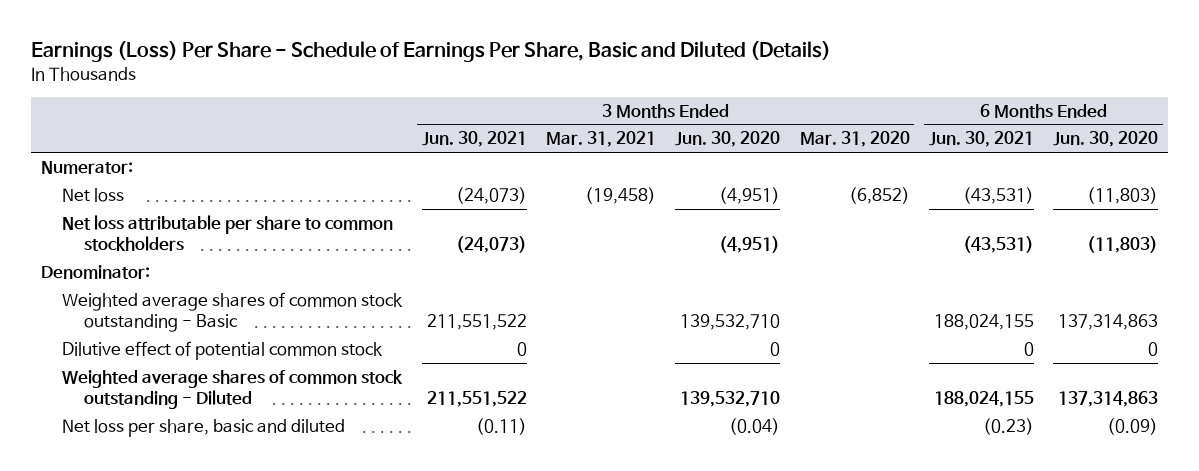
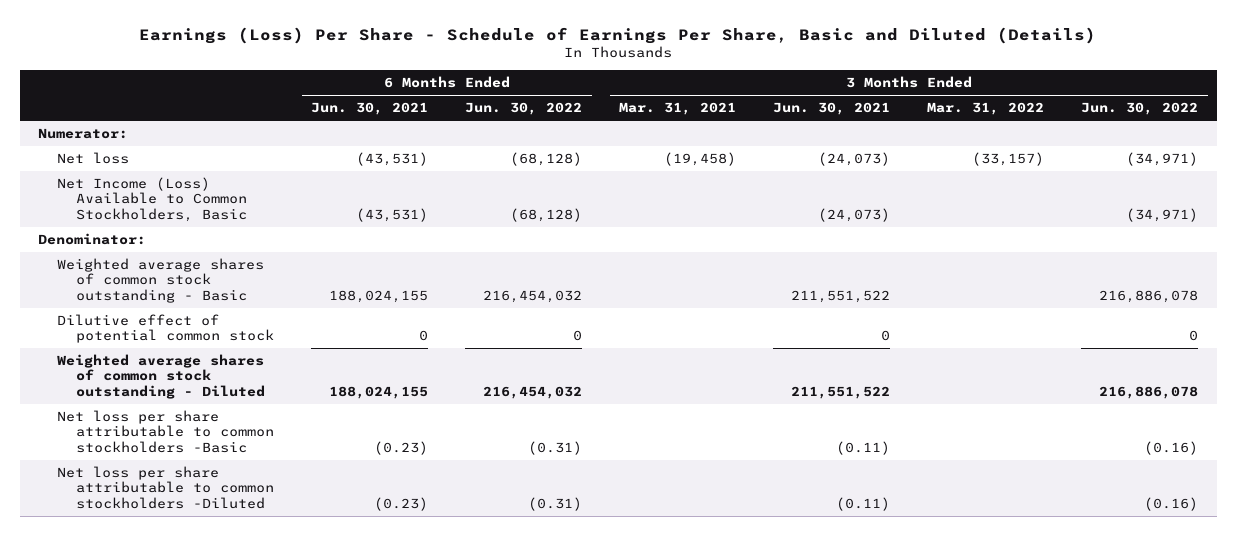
- | 3 Months Ended Jun. 30, 2021 | 3 Months Ended Mar. 31, 2021 | 3 Months Ended Jun. 30, 2020 | 3 Months Ended Mar. 31, 2020 | 6 Months Ended Jun. 30, 2021 | 6 Months Ended Jun. 30, 2020
+ | 6 Months Ended Jun. 30, 2021 | 6 Months Ended Jun. 30, 2022 | 3 Months Ended Mar. 31, 2021 | 3 Months Ended Jun. 30, 2021 | 3 Months Ended Mar. 31, 2022 | 3 Months Ended Jun. 30, 2022
- Net loss attributable per share to common stockholders | (24,073) | | (4,951) | | (43,531) | (11,803)
+ Net Income (Loss) Available to Common Stockholders, Basic | (43,531) | (68,128) | | (24,073) | | (34,971)
- Net loss per share, basic and diluted | (0.11) | | (0.04) | | (0.23) | (0.09)
+ Net loss per share attributable to common stockholders -Basic | (0.23) | (0.31) | | (0.11) | | (0.16)
+ Net loss per share attributable to common stockholders -Diluted | (0.23) | (0.31) | | (0.11) | | (0.16)

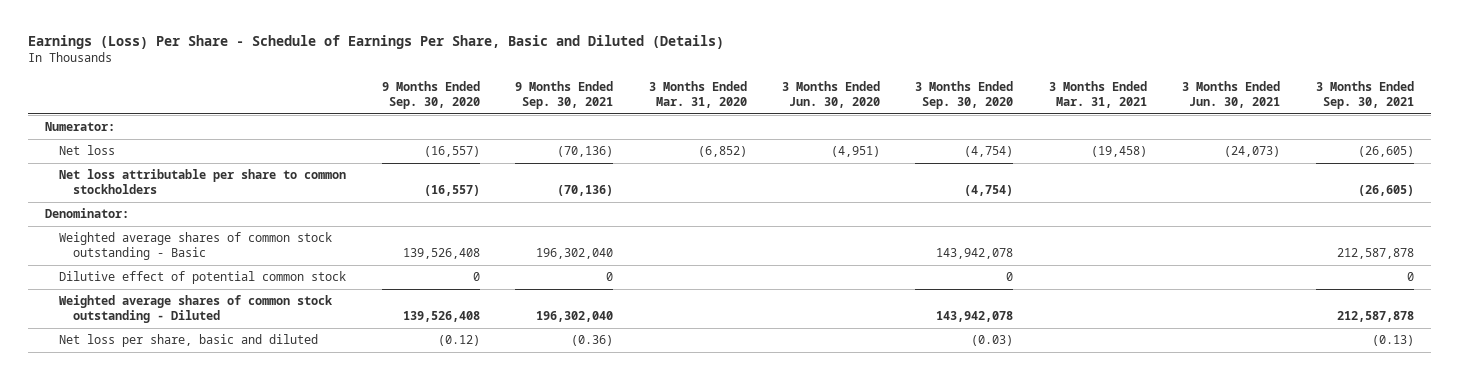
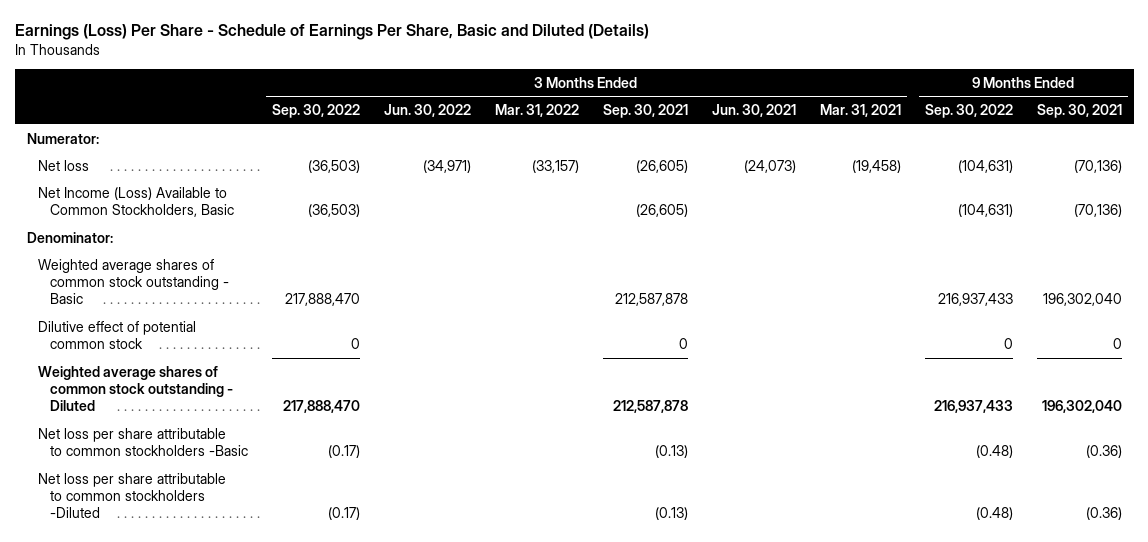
- | 9 Months Ended Sep. 30, 2020 | 9 Months Ended Sep. 30, 2021 | 3 Months Ended Mar. 31, 2020 | 3 Months Ended Jun. 30, 2020 | 3 Months Ended Sep. 30, 2020 | 3 Months Ended Mar. 31, 2021 | 3 Months Ended Jun. 30, 2021 | 3 Months Ended Sep. 30, 2021
+ | 3 Months Ended Sep. 30, 2022 | 3 Months Ended Jun. 30, 2022 | 3 Months Ended Mar. 31, 2022 | 3 Months Ended Sep. 30, 2021 | 3 Months Ended Jun. 30, 2021 | 3 Months Ended Mar. 31, 2021 | 9 Months Ended Sep. 30, 2022 | 9 Months Ended Sep. 30, 2021
- Net loss attributable per share to common stockholders | (16,557) | (70,136) | | | (4,754) | | | (26,605)
+ Net Income (Loss) Available to Common Stockholders, Basic | (36,503) | | | (26,605) | | | (104,631) | (70,136)
- Net loss per share, basic and diluted | (0.12) | (0.36) | | | (0.03) | | | (0.13)
+ Net loss per share attributable to common stockholders -Basic | (0.17) | | | (0.13) | | | (0.48) | (0.36)
+ Net loss per share attributable to common stockholders -Diluted | (0.17) | | | (0.13) | | | (0.48) | (0.36)

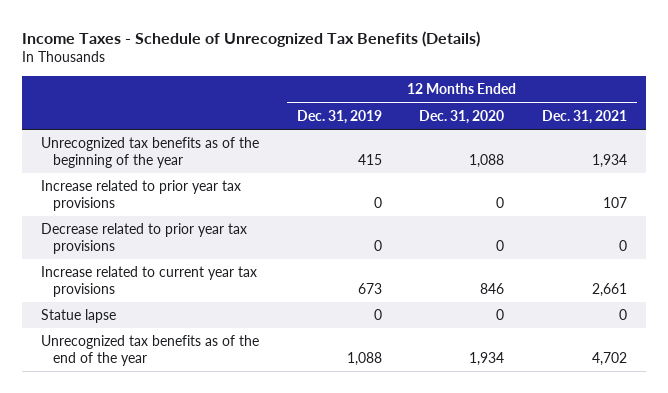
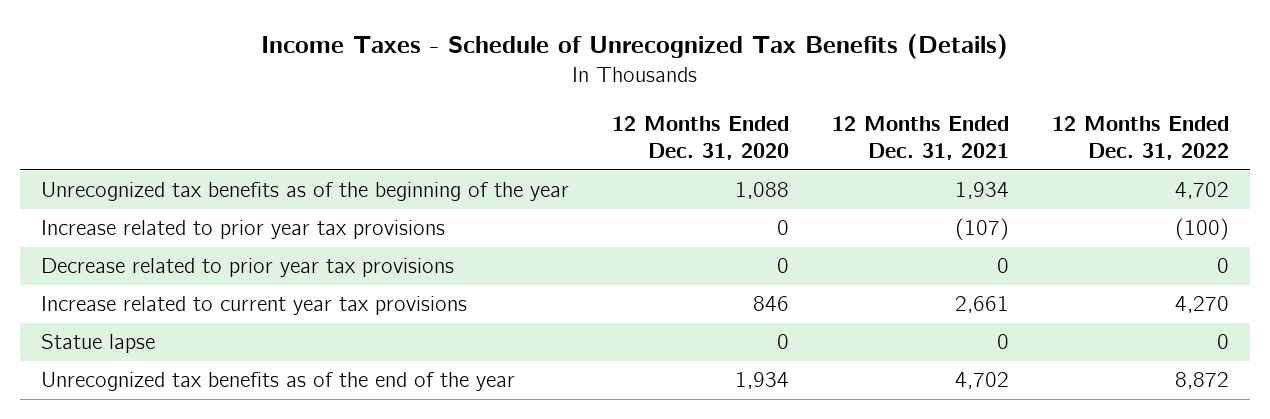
- | 12 Months Ended Dec. 31, 2019 | 12 Months Ended Dec. 31, 2020 | 12 Months Ended Dec. 31, 2021
+ | 12 Months Ended Dec. 31, 2020 | 12 Months Ended Dec. 31, 2021 | 12 Months Ended Dec. 31, 2022
- Increase related to prior year tax provisions | 0 | 0 | 107
+ Increase related to prior year tax provisions | 0 | (107) | (100)

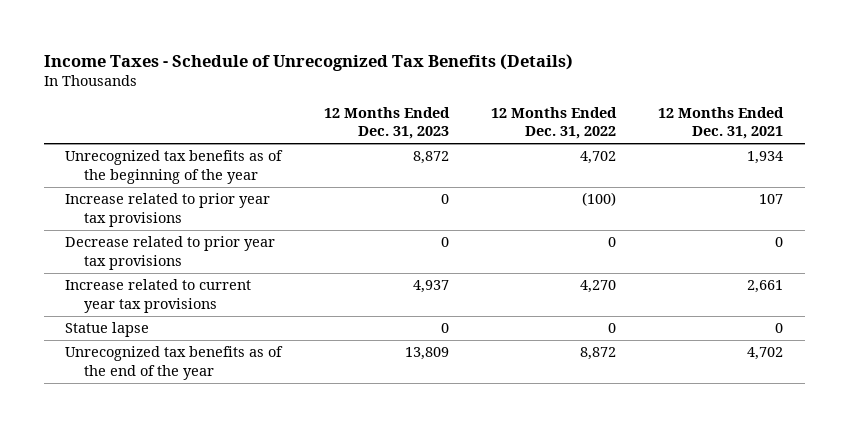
- | 12 Months Ended Dec. 31, 2020 | 12 Months Ended Dec. 31, 2021 | 12 Months Ended Dec. 31, 2022
+ | 12 Months Ended Dec. 31, 2023 | 12 Months Ended Dec. 31, 2022 | 12 Months Ended Dec. 31, 2021
- Increase related to prior year tax provisions | 0 | (107) | (100)
+ Increase related to prior year tax provisions | 0 | (100) | 107

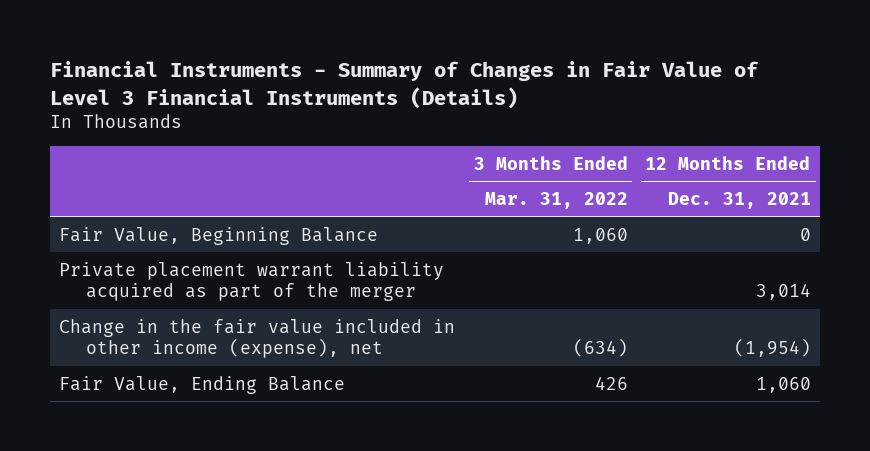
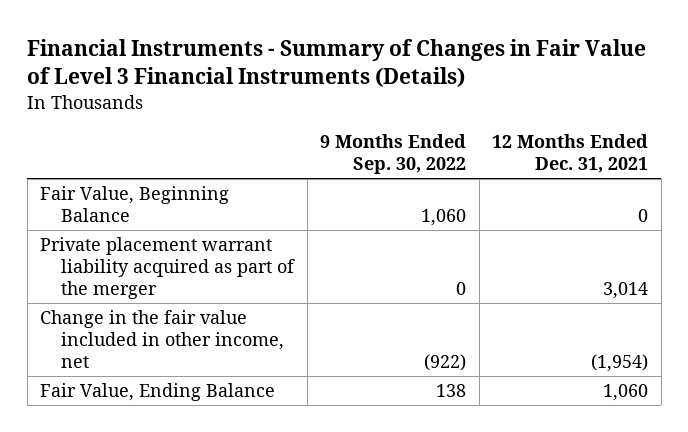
- | 3 Months Ended Mar. 31, 2022 | 12 Months Ended Dec. 31, 2021
+ | 9 Months Ended Sep. 30, 2022 | 12 Months Ended Dec. 31, 2021
- Change in the fair value included in other income (expense), net | (634) | (1,954)
+ Change in the fair value included in other income, net | (922) | (1,954)

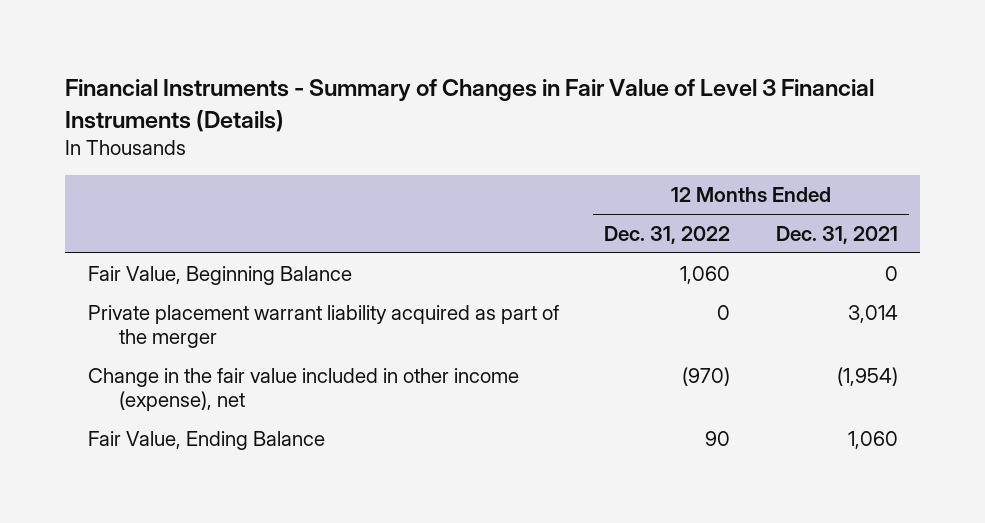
- | 9 Months Ended Sep. 30, 2022 | 12 Months Ended Dec. 31, 2021
+ | 12 Months Ended Dec. 31, 2022 | 12 Months Ended Dec. 31, 2021
- Change in the fair value included in other income, net | (922) | (1,954)
+ Change in the fair value included in other income (expense), net | (970) | (1,954)

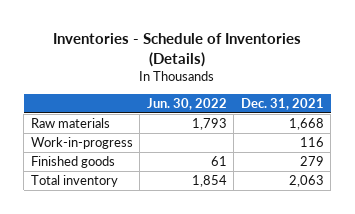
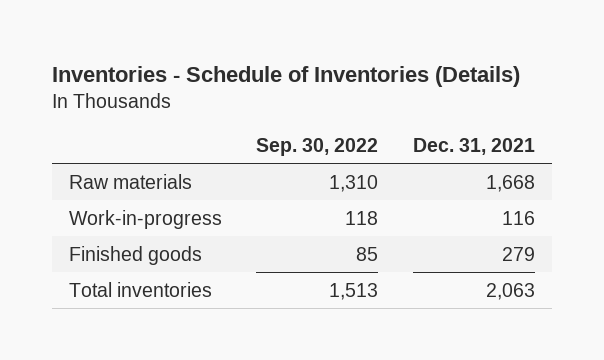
- | Jun. 30, 2022 | Dec. 31, 2021
+ | Sep. 30, 2022 | Dec. 31, 2021
- Total inventory | 1,854 | 2,063
+ Total inventories | 1,513 | 2,063

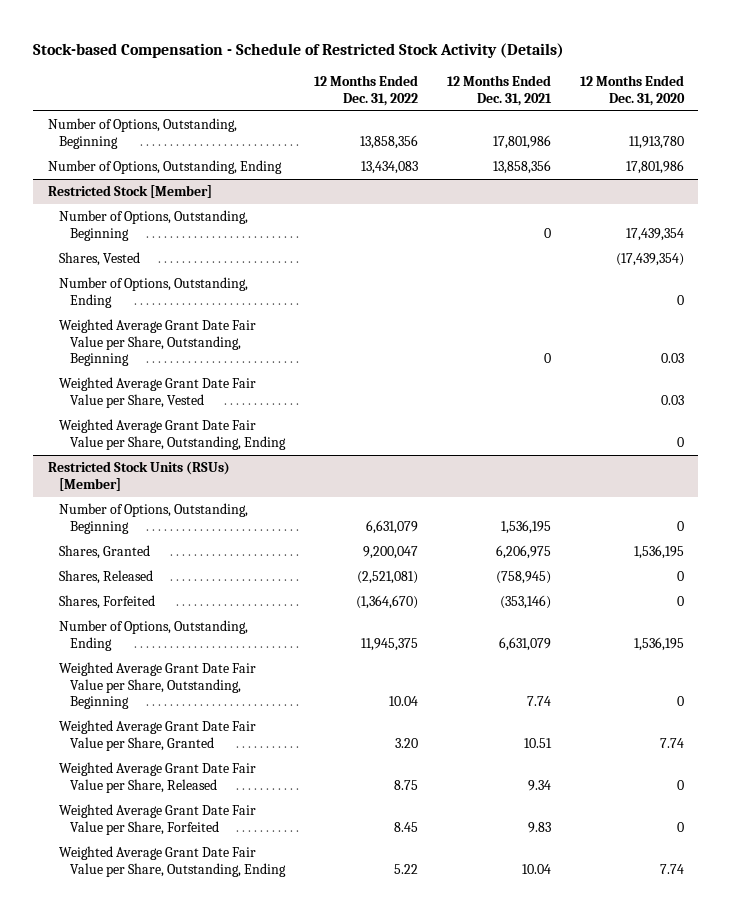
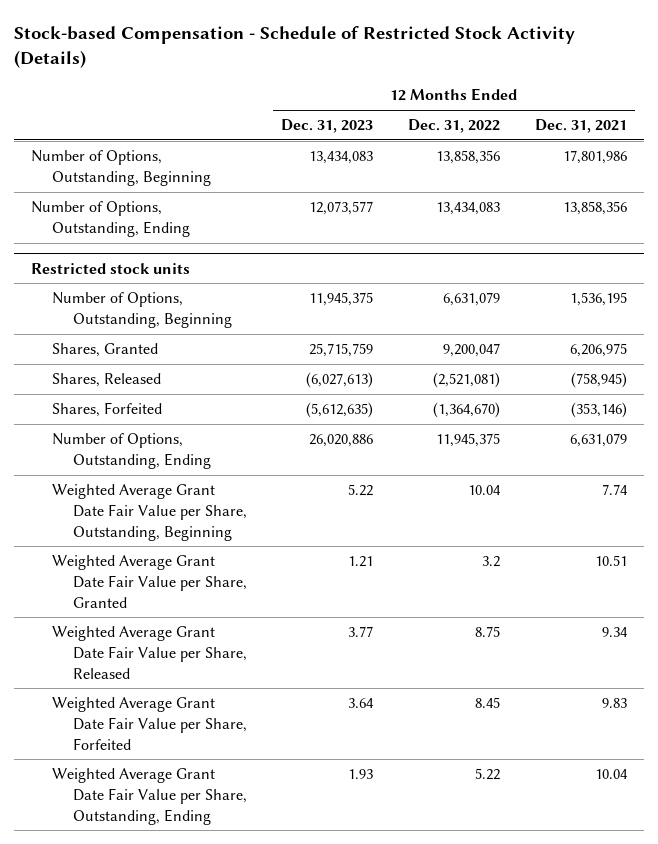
- | 12 Months Ended Dec. 31, 2022 | 12 Months Ended Dec. 31, 2021 | 12 Months Ended Dec. 31, 2020
+ | 12 Months Ended Dec. 31, 2023 | 12 Months Ended Dec. 31, 2022 | 12 Months Ended Dec. 31, 2021
- Restricted Stock [Member]
- Number of Options, Outstanding, Beginning | | 0 | 17,439,354
- Shares, Vested | | | (17,439,354)
- Number of Options, Outstanding, Ending | | | 0
- Weighted Average Grant Date Fair Value per Share, Outstanding, Beginning | | 0 | 0.03
- Weighted Average Grant Date Fair Value per Share, Vested | | | 0.03
- Weighted Average Grant Date Fair Value per Share, Outstanding, Ending | | | 0
- Restricted Stock Units (RSUs) [Member]
+ Restricted stock units
- Weighted Average Grant Date Fair Value per Share, Granted | 3.20 | 10.51 | 7.74
+ Weighted Average Grant Date Fair Value per Share, Granted | 1.21 | 3.2 | 10.51

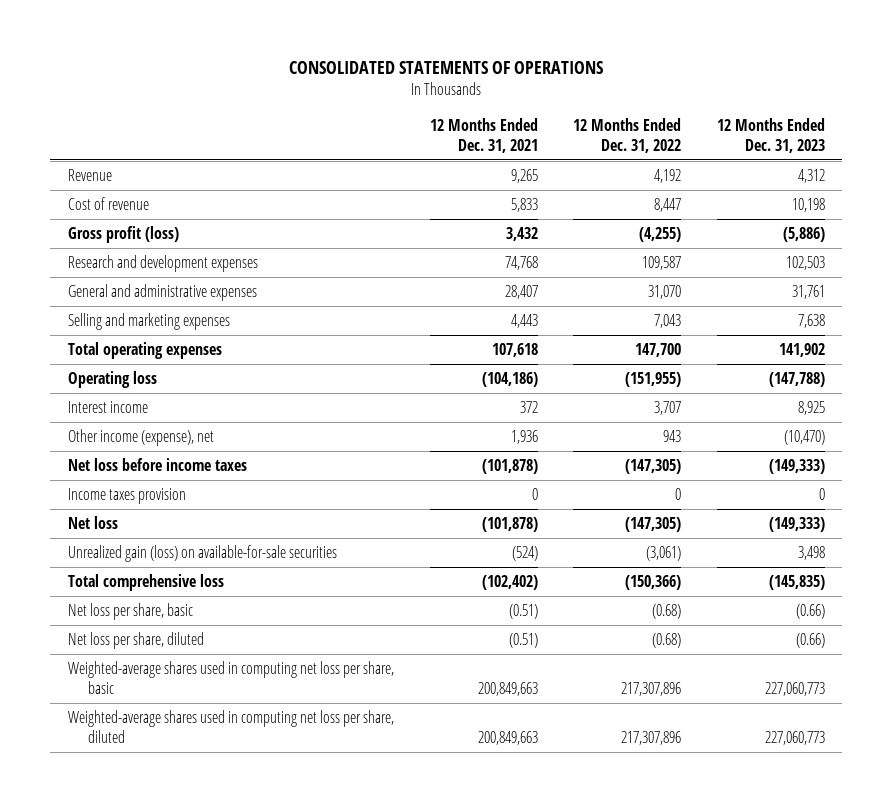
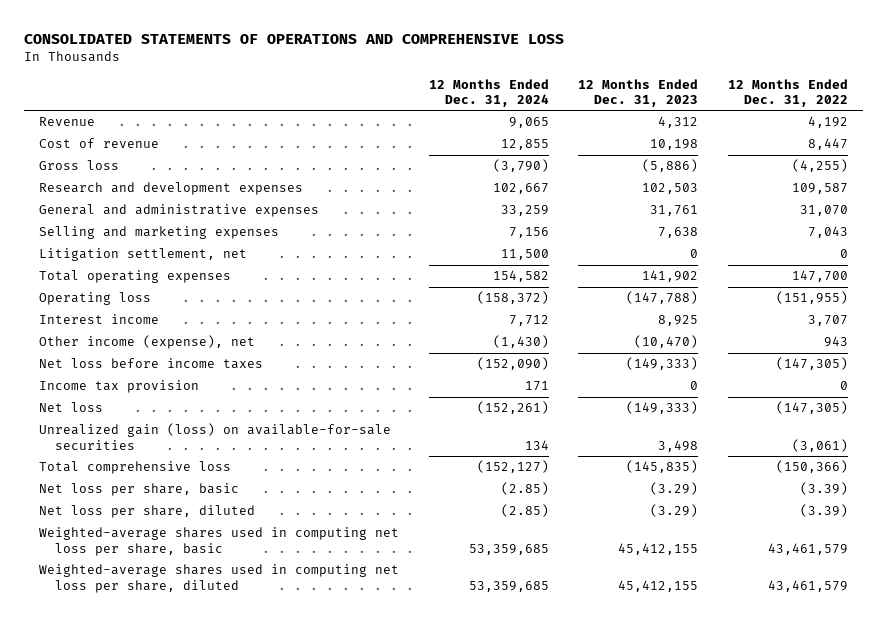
- CONSOLIDATED STATEMENTS OF OPERATIONS
+ CONSOLIDATED STATEMENTS OF OPERATIONS AND COMPREHENSIVE LOSS
- | 12 Months Ended Dec. 31, 2021 | 12 Months Ended Dec. 31, 2022 | 12 Months Ended Dec. 31, 2023
+ | 12 Months Ended Dec. 31, 2024 | 12 Months Ended Dec. 31, 2023 | 12 Months Ended Dec. 31, 2022
- Gross profit (loss) | 3,432 | (4,255) | (5,886)
+ Gross loss | (3,790) | (5,886) | (4,255)
+ Litigation settlement, net | 11,500 | 0 | 0
- Income taxes provision | 0 | 0 | 0
+ Income tax provision | 171 | 0 | 0
- Net loss per share, basic | (0.51) | (0.68) | (0.66)
- Net loss per share, diluted | (0.51) | (0.68) | (0.66)
- Weighted-average shares used in computing net loss per share, basic | 200,849,663 | 217,307,896 | 227,060,773
- Weighted-average shares used in computing net loss per share, diluted | 200,849,663 | 217,307,896 | 227,060,773
+ Net loss per share, basic | (2.85) | (3.29) | (3.39)
+ Net loss per share, diluted | (2.85) | (3.29) | (3.39)
+ Weighted-average shares used in computing net loss per share, basic | 53,359,685 | 45,412,155 | 43,461,579
+ Weighted-average shares used in computing net loss per share, diluted | 53,359,685 | 45,412,155 | 43,461,579

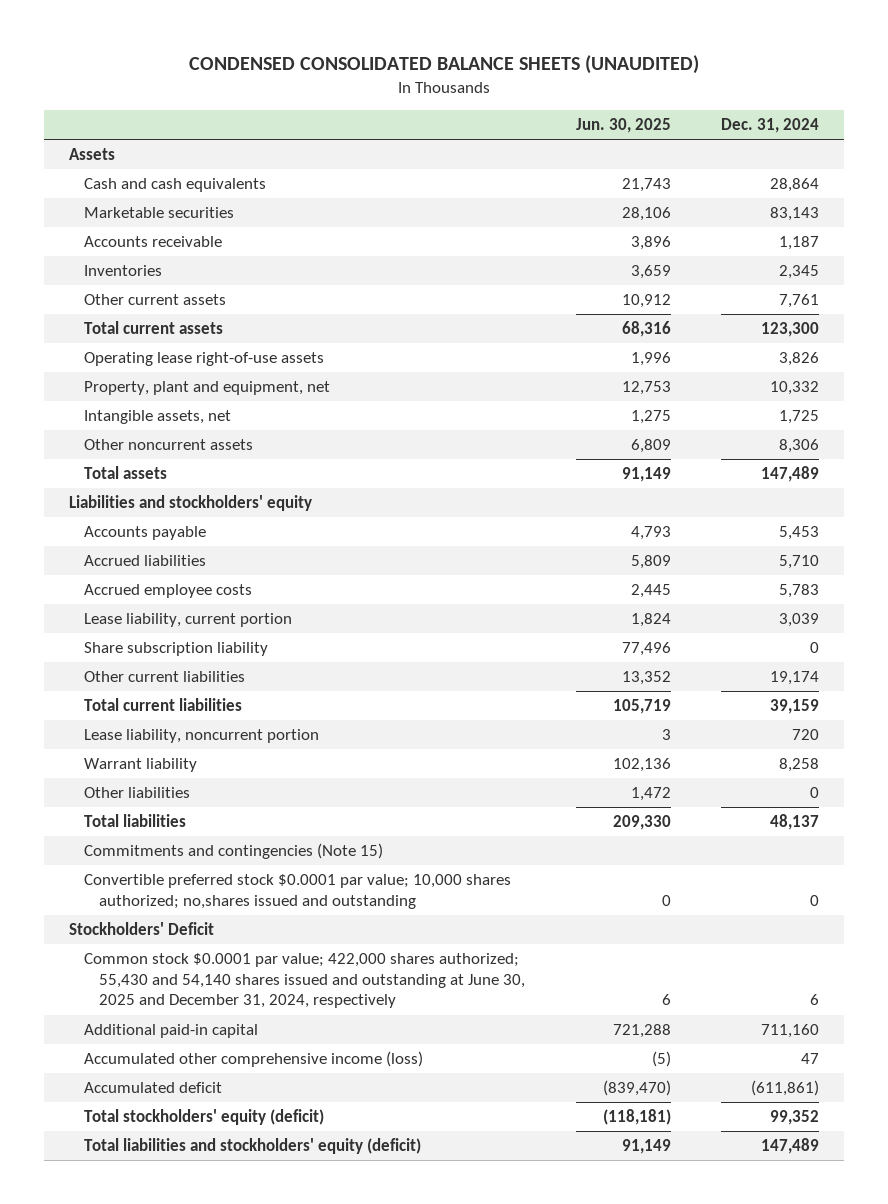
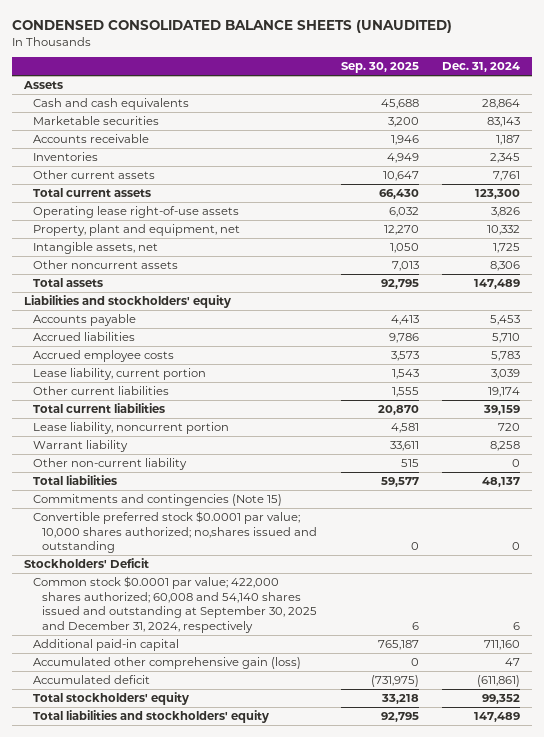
- | Jun. 30, 2025 | Dec. 31, 2024
+ | Sep. 30, 2025 | Dec. 31, 2024
- Share subscription liability | 77,496 | 0
- Other liabilities | 1,472 | 0
+ Other non-current liability | 515 | 0
- Common stock $0.0001 par value; 422,000 shares authorized; 55,430 and 54,140 shares issued and outstanding at June 30, 2025 and December 31, 2024, respectively | 6 | 6
+ Common stock $0.0001 par value; 422,000 shares authorized; 60,008 and 54,140 shares issued and outstanding at September 30, 2025 and December 31, 2024, respectively | 6 | 6
- Accumulated other comprehensive income (loss) | (5) | 47
+ Accumulated other comprehensive gain (loss) | 0 | 47
- Total stockholders' equity (deficit) | (118,181) | 99,352
- Total liabilities and stockholders' equity (deficit) | 91,149 | 147,489
+ Total stockholders' equity | 33,218 | 99,352
+ Total liabilities and stockholders' equity | 92,795 | 147,489

